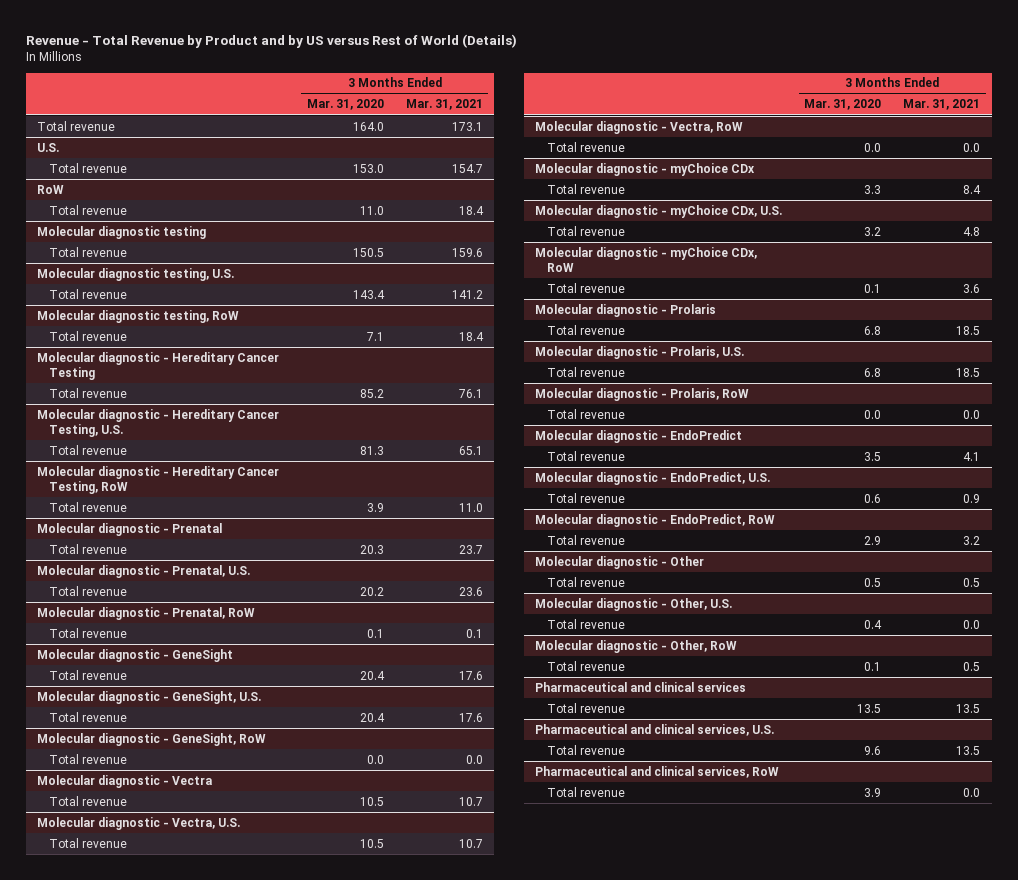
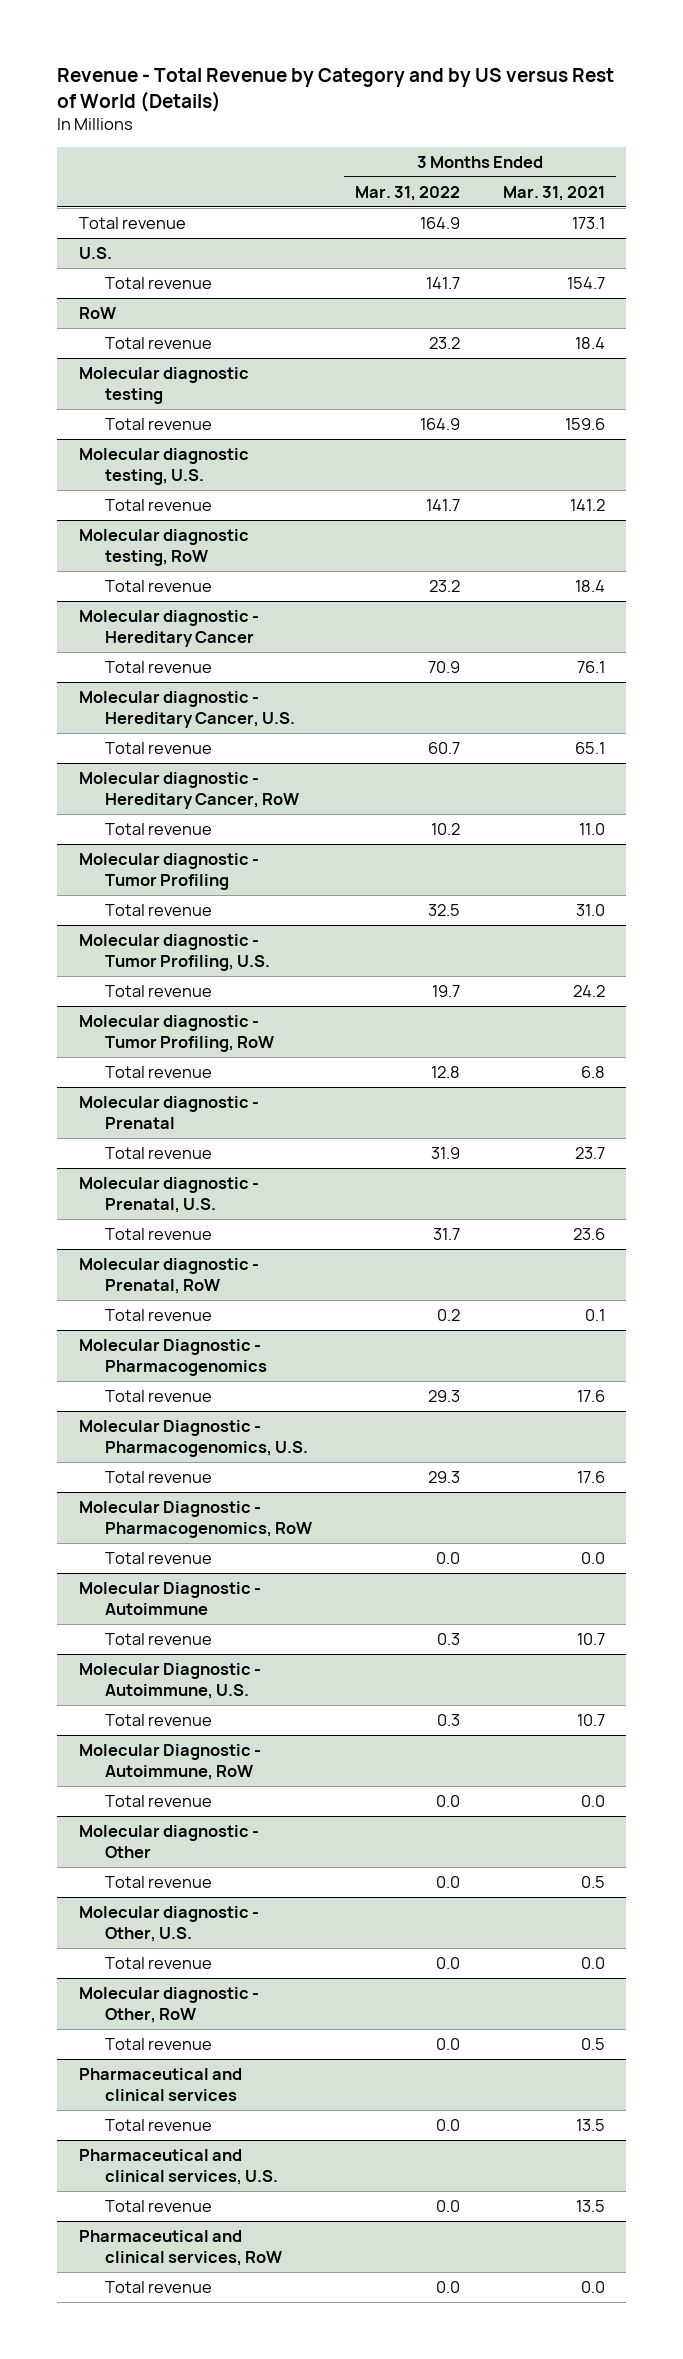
- Revenue - Total Revenue by Product and by US versus Rest of World (Details)
+ Revenue - Total Revenue by Category and by US versus Rest of World (Details)
- | 3 Months Ended Mar. 31, 2020 | 3 Months Ended Mar. 31, 2021
+ | 3 Months Ended Mar. 31, 2022 | 3 Months Ended Mar. 31, 2021
- Molecular diagnostic - Hereditary Cancer Testing
+ Molecular diagnostic - Hereditary Cancer
- Molecular diagnostic - Hereditary Cancer Testing, U.S.
+ Molecular diagnostic - Hereditary Cancer, U.S.
- Molecular diagnostic - Hereditary Cancer Testing, RoW
+ Molecular diagnostic - Hereditary Cancer, RoW
+ Molecular diagnostic - Tumor Profiling
+ Total revenue | 32.5 | 31.0
+ Molecular diagnostic - Tumor Profiling, U.S.
+ Total revenue | 19.7 | 24.2
+ Molecular diagnostic - Tumor Profiling, RoW
+ Total revenue | 12.8 | 6.8
- Molecular diagnostic - GeneSight
+ Molecular Diagnostic - Pharmacogenomics
- Molecular diagnostic - GeneSight, U.S.
+ Molecular Diagnostic - Pharmacogenomics, U.S.
- Molecular diagnostic - GeneSight, RoW
+ Molecular Diagnostic - Pharmacogenomics, RoW
- Molecular diagnostic - Vectra
+ Molecular Diagnostic - Autoimmune
- Molecular diagnostic - Vectra, U.S.
+ Molecular Diagnostic - Autoimmune, U.S.
- Molecular diagnostic - Vectra, RoW
- Total revenue | 0.0 | 0.0
- Molecular diagnostic - myChoice CDx
- Total revenue | 3.3 | 8.4
- Molecular diagnostic - myChoice CDx, U.S.
- Total revenue | 3.2 | 4.8
- Molecular diagnostic - myChoice CDx, RoW
- Total revenue | 0.1 | 3.6
- Molecular diagnostic - Prolaris
- Total revenue | 6.8 | 18.5
- Molecular diagnostic - Prolaris, U.S.
- Total revenue | 6.8 | 18.5
- Molecular diagnostic - Prolaris, RoW
+ Molecular Diagnostic - Autoimmune, RoW
- Molecular diagnostic - EndoPredict
- Total revenue | 3.5 | 4.1
- Molecular diagnostic - EndoPredict, U.S.
- Total revenue | 0.6 | 0.9
- Molecular diagnostic - EndoPredict, RoW
- Total revenue | 2.9 | 3.2

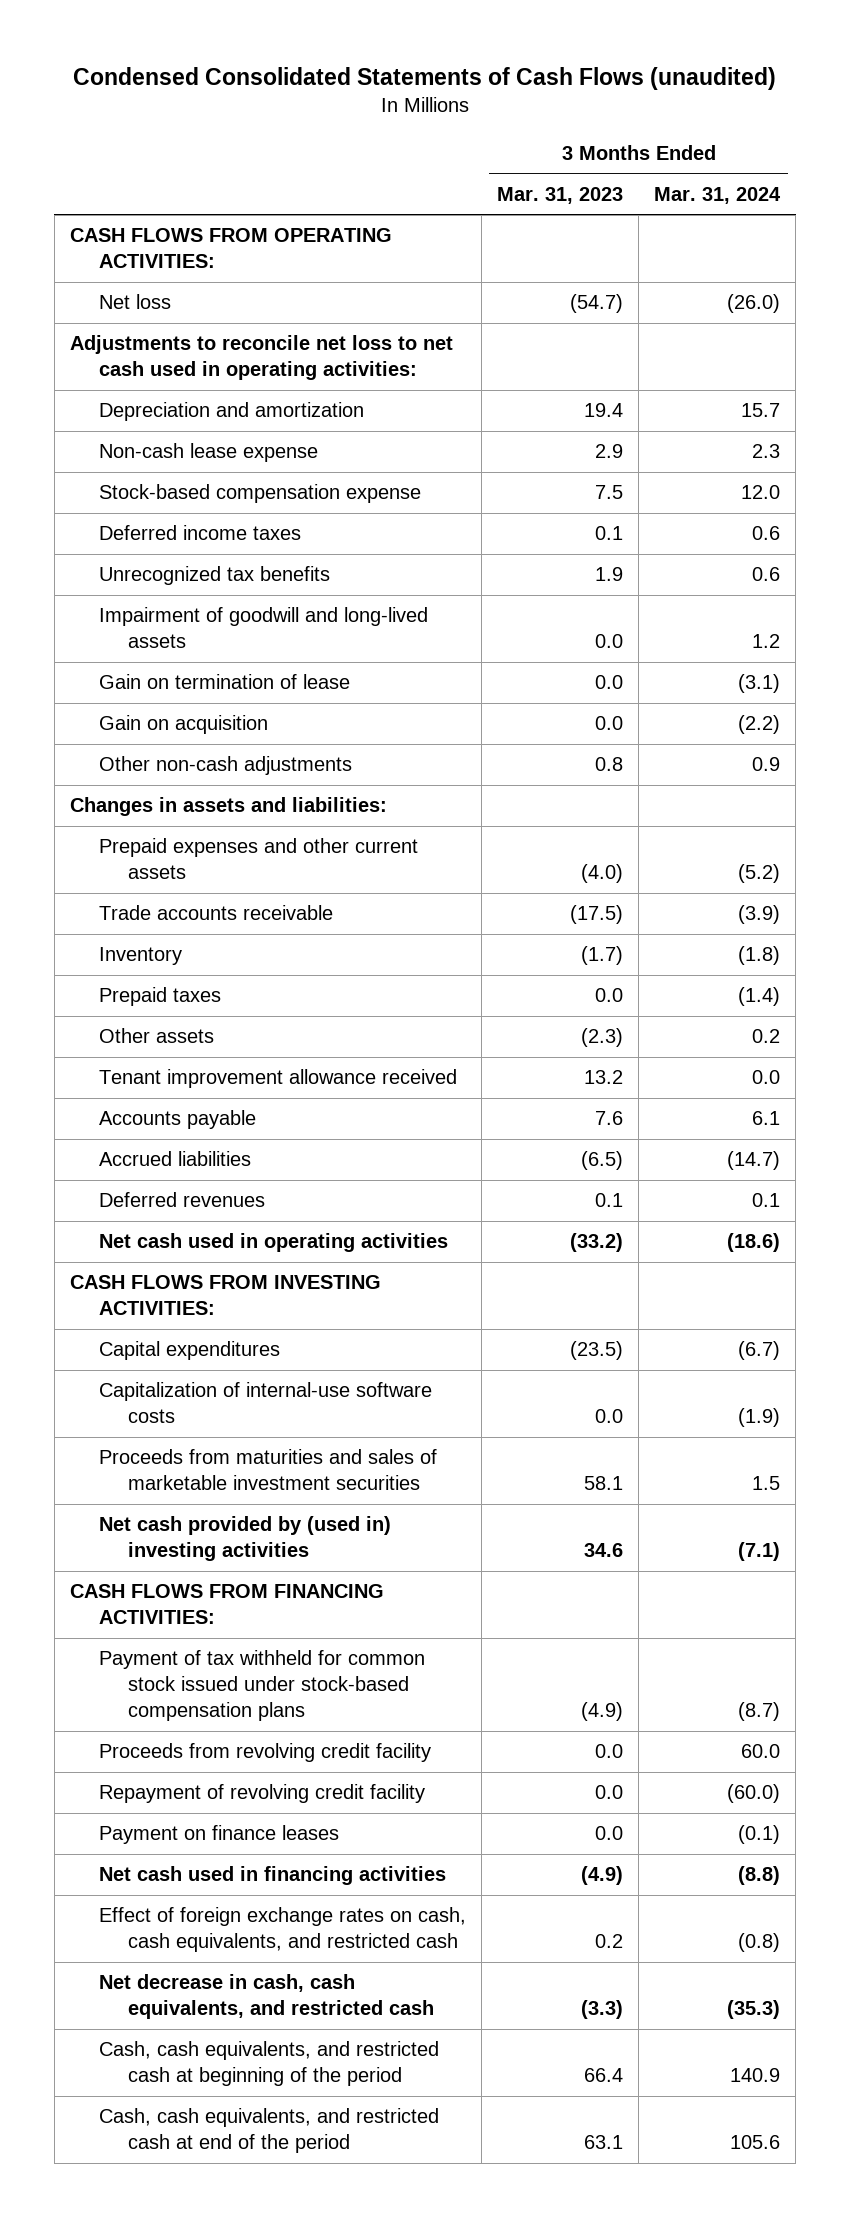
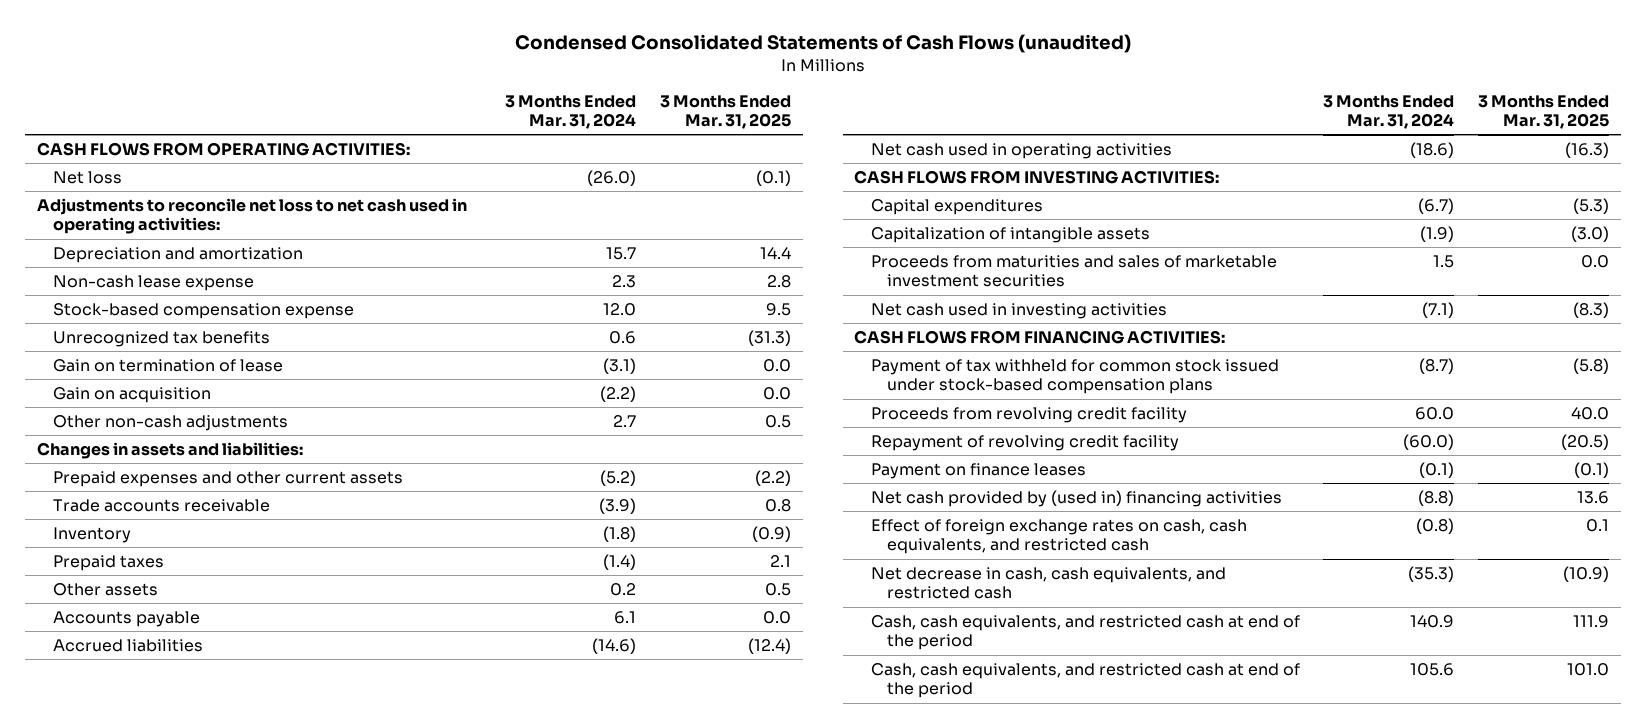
- | 3 Months Ended Mar. 31, 2023 | 3 Months Ended Mar. 31, 2024
+ | 3 Months Ended Mar. 31, 2024 | 3 Months Ended Mar. 31, 2025
- Deferred income taxes | 0.1 | 0.6
- Impairment of goodwill and long-lived assets | 0.0 | 1.2
- Other non-cash adjustments | 0.8 | 0.9
+ Other non-cash adjustments | 2.7 | 0.5
- Tenant improvement allowance received | 13.2 | 0.0
- Accrued liabilities | (6.5) | (14.7)
- Deferred revenues | 0.1 | 0.1
+ Accrued liabilities | (14.6) | (12.4)
- Capitalization of internal-use software costs | 0.0 | (1.9)
+ Capitalization of intangible assets | (1.9) | (3.0)
- Net cash provided by (used in) investing activities | 34.6 | (7.1)
+ Net cash used in investing activities | (7.1) | (8.3)
- Net cash used in financing activities | (4.9) | (8.8)
+ Net cash provided by (used in) financing activities | (8.8) | 13.6
- Cash, cash equivalents, and restricted cash at beginning of the period | 66.4 | 140.9
+ Cash, cash equivalents, and restricted cash at end of the period | 140.9 | 111.9

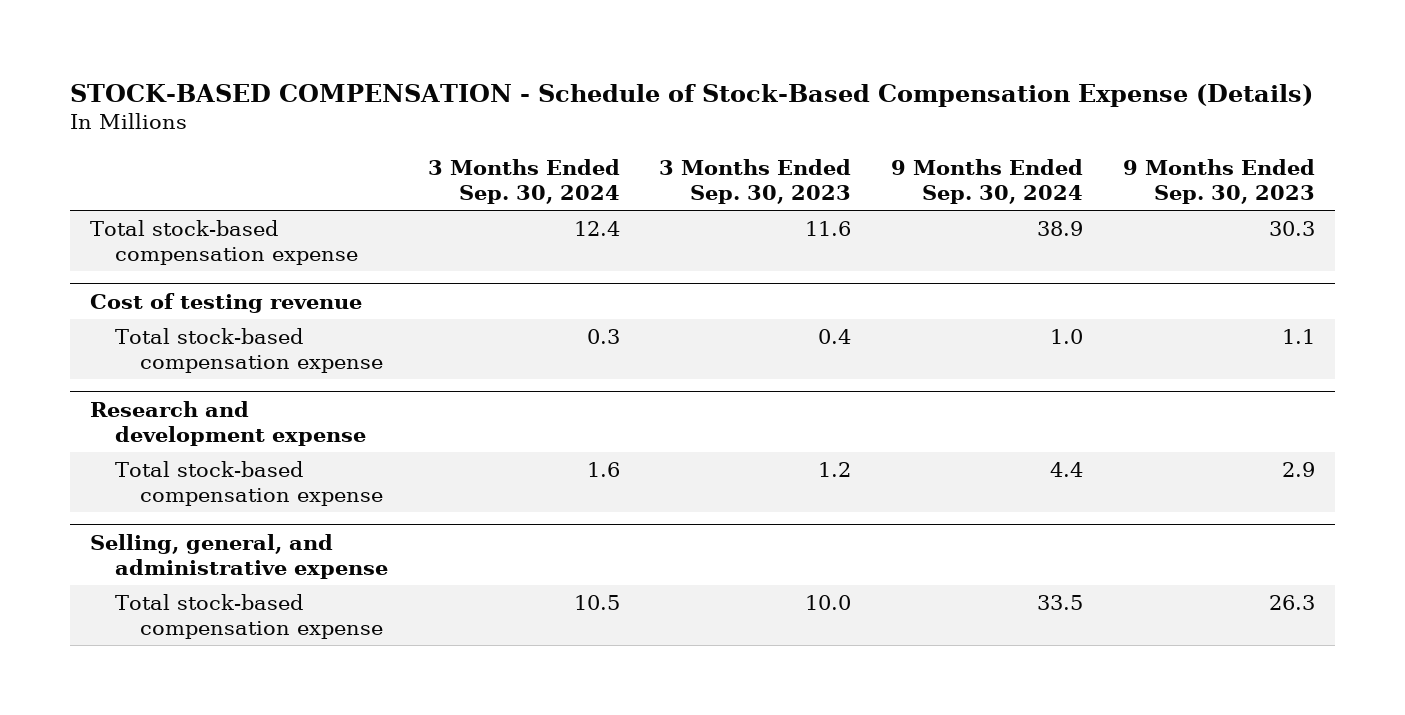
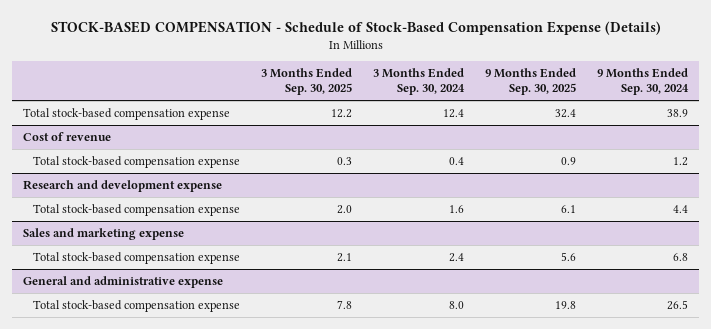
- | 3 Months Ended Sep. 30, 2024 | 3 Months Ended Sep. 30, 2023 | 9 Months Ended Sep. 30, 2024 | 9 Months Ended Sep. 30, 2023
+ | 3 Months Ended Sep. 30, 2025 | 3 Months Ended Sep. 30, 2024 | 9 Months Ended Sep. 30, 2025 | 9 Months Ended Sep. 30, 2024
- Cost of testing revenue
- Total stock-based compensation expense | 0.3 | 0.4 | 1.0 | 1.1
+ Cost of revenue
+ Total stock-based compensation expense | 0.3 | 0.4 | 0.9 | 1.2
- Selling, general, and administrative expense
- Total stock-based compensation expense | 10.5 | 10.0 | 33.5 | 26.3
+ Sales and marketing expense
+ Total stock-based compensation expense | 2.1 | 2.4 | 5.6 | 6.8
+ General and administrative expense
+ Total stock-based compensation expense | 7.8 | 8.0 | 19.8 | 26.5

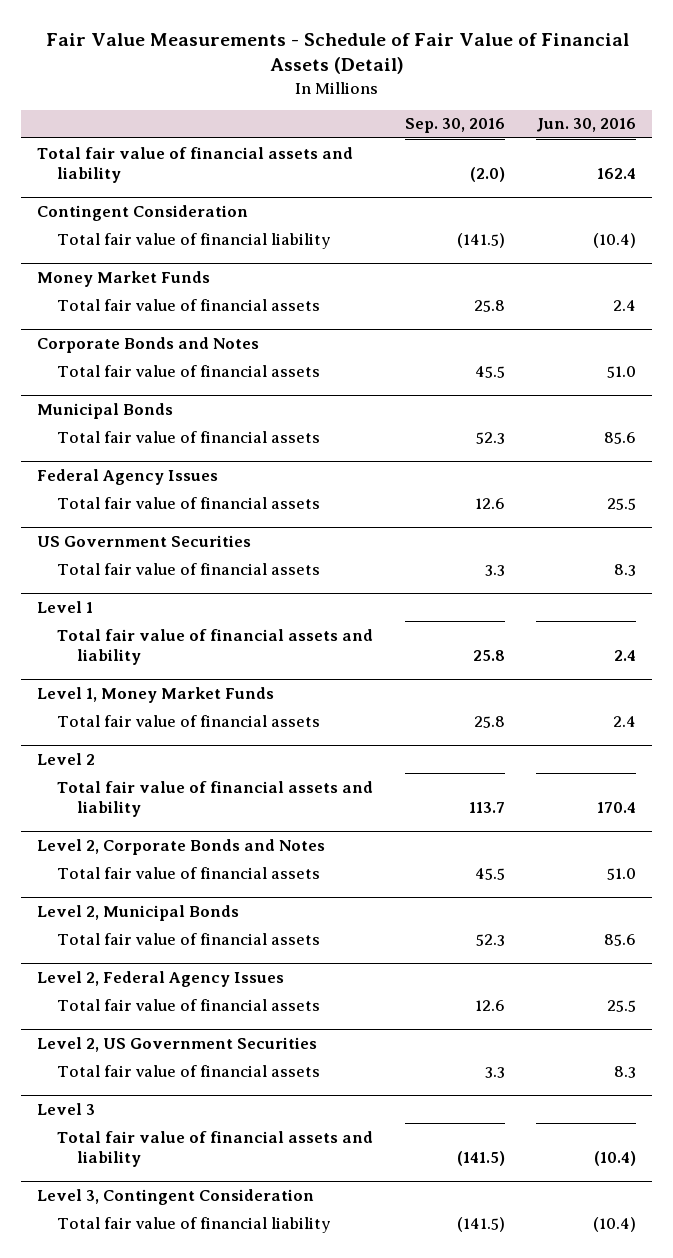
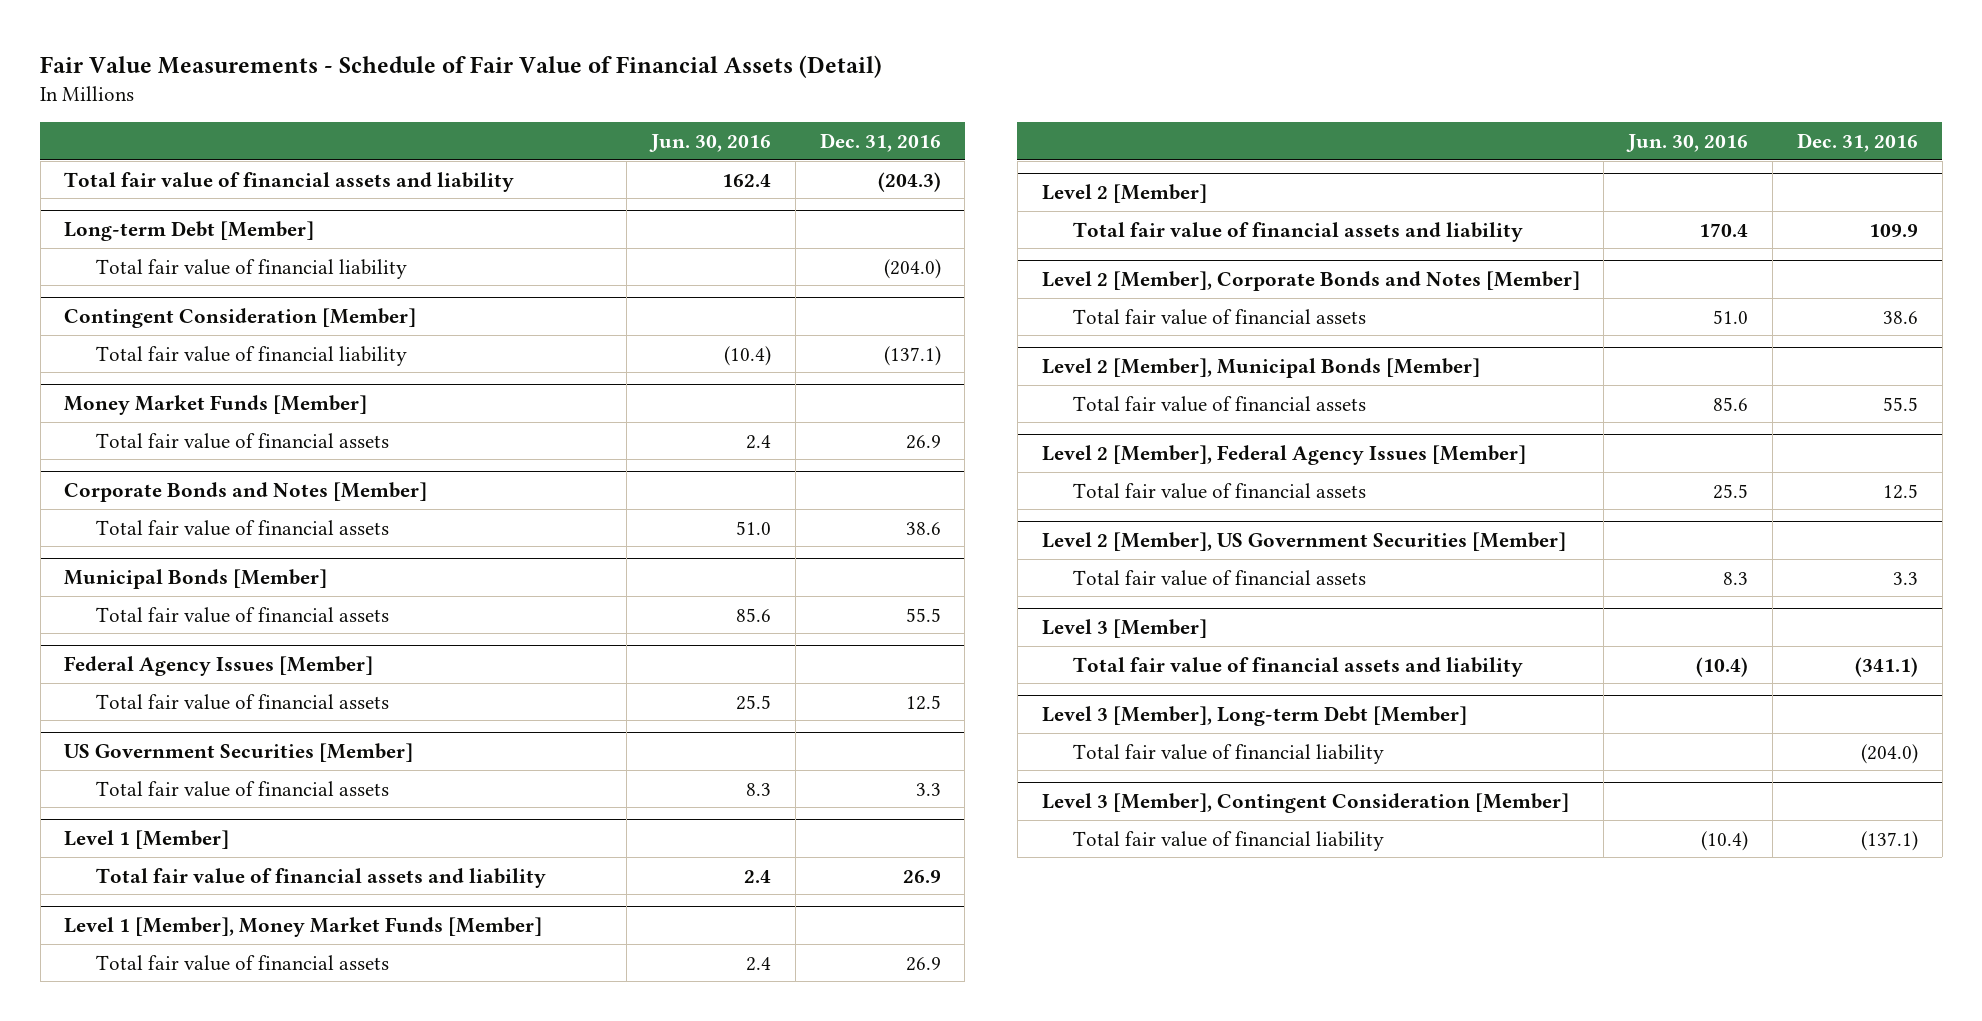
- | Sep. 30, 2016 | Jun. 30, 2016
+ | Jun. 30, 2016 | Dec. 31, 2016
- Contingent Consideration
+ Long-term Debt [Member]
+ Total fair value of financial liability | | (204.0)
+ Contingent Consideration [Member]
- Money Market Funds
+ Money Market Funds [Member]
- Corporate Bonds and Notes
+ Corporate Bonds and Notes [Member]
- Municipal Bonds
+ Municipal Bonds [Member]
- Federal Agency Issues
+ Federal Agency Issues [Member]
- US Government Securities
+ US Government Securities [Member]
- Level 1
+ Level 1 [Member]
- Level 1, Money Market Funds
+ Level 1 [Member], Money Market Funds [Member]
- Level 2
+ Level 2 [Member]
- Level 2, Corporate Bonds and Notes
+ Level 2 [Member], Corporate Bonds and Notes [Member]
- Level 2, Municipal Bonds
+ Level 2 [Member], Municipal Bonds [Member]
- Level 2, Federal Agency Issues
+ Level 2 [Member], Federal Agency Issues [Member]
- Level 2, US Government Securities
+ Level 2 [Member], US Government Securities [Member]
- Level 3
+ Level 3 [Member]
- Level 3, Contingent Consideration
+ Level 3 [Member], Long-term Debt [Member]
+ Total fair value of financial liability | | (204.0)
+ Level 3 [Member], Contingent Consideration [Member]

